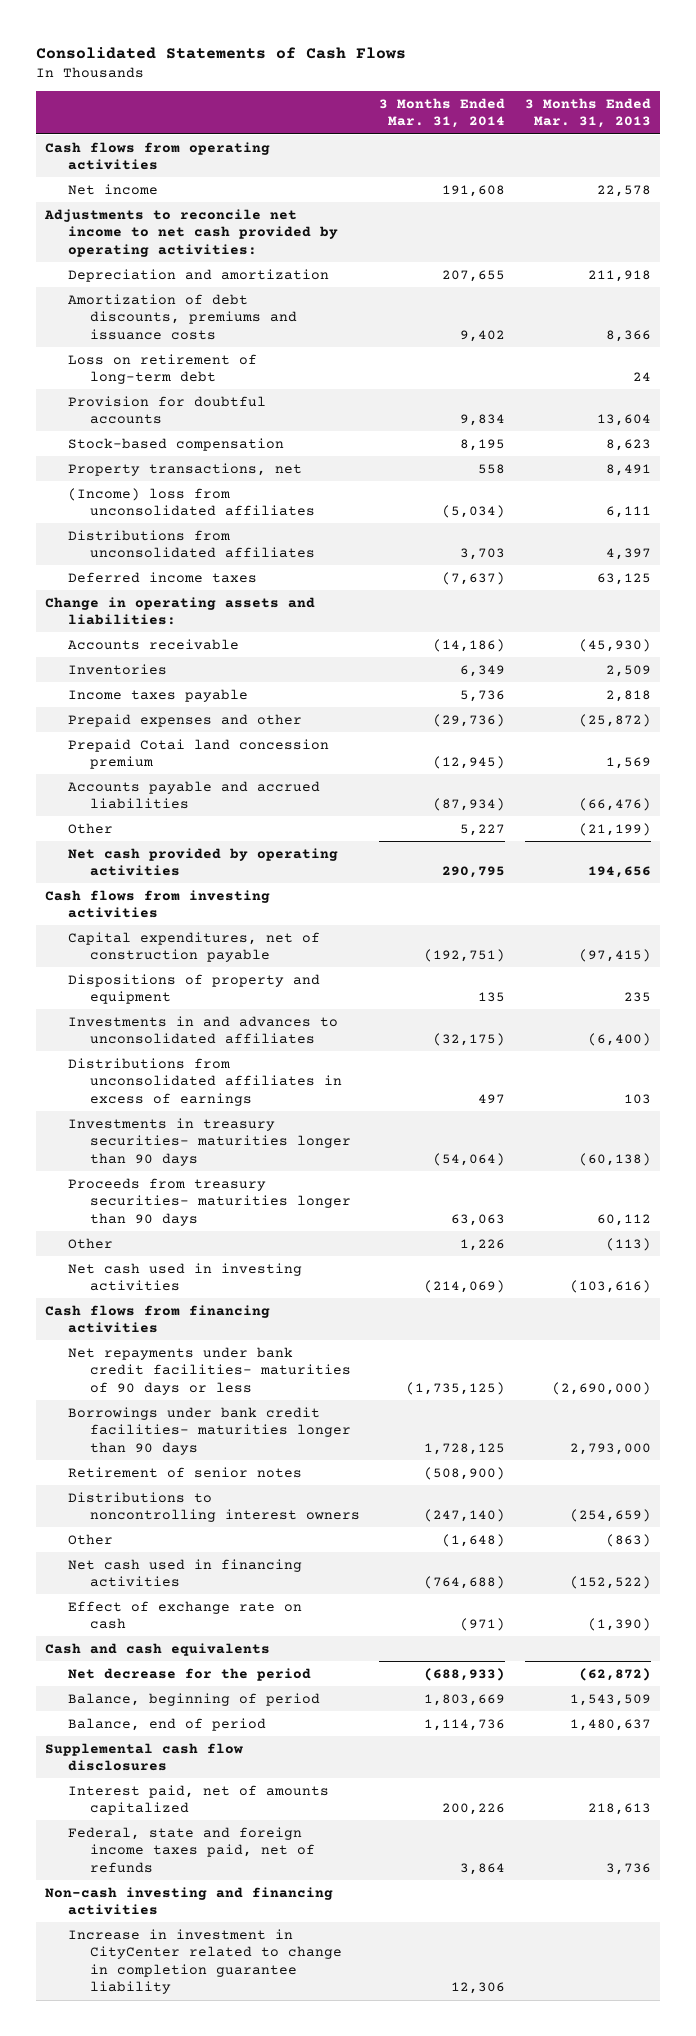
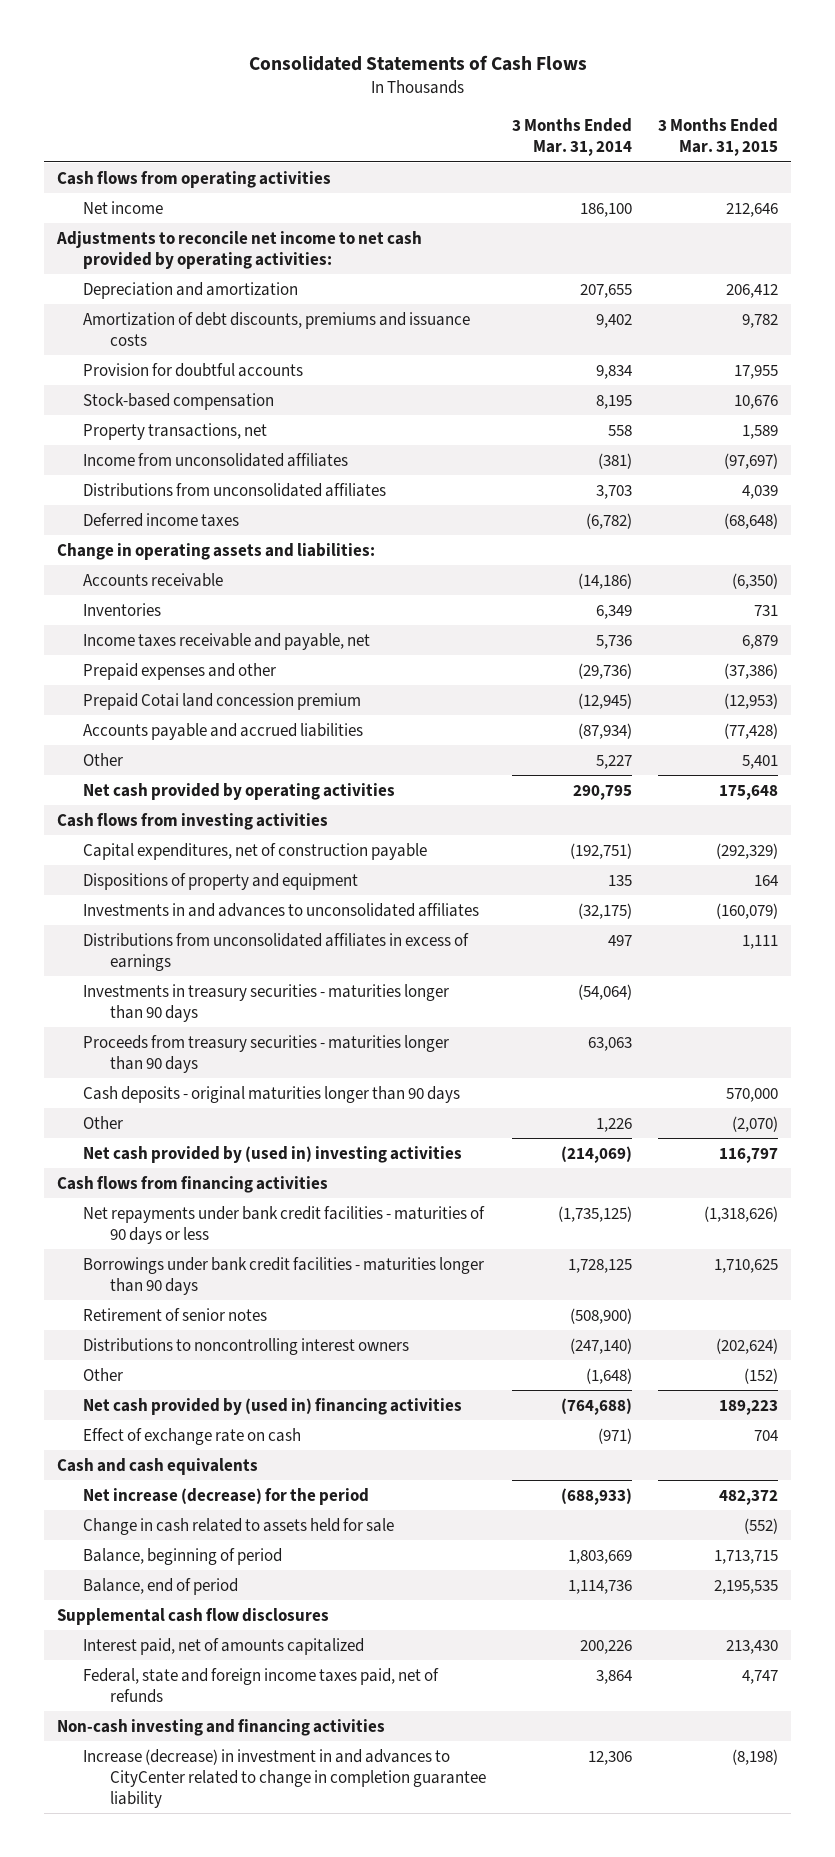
- | 3 Months Ended Mar. 31, 2014 | 3 Months Ended Mar. 31, 2013
+ | 3 Months Ended Mar. 31, 2014 | 3 Months Ended Mar. 31, 2015
- Net income | 191,608 | 22,578
+ Net income | 186,100 | 212,646
- Loss on retirement of long-term debt | | 24
- (Income) loss from unconsolidated affiliates | (5,034) | 6,111
+ Income from unconsolidated affiliates | (381) | (97,697)
- Deferred income taxes | (7,637) | 63,125
+ Deferred income taxes | (6,782) | (68,648)
- Income taxes payable | 5,736 | 2,818
+ Income taxes receivable and payable, net | 5,736 | 6,879
- Investments in treasury securities- maturities longer than 90 days | (54,064) | (60,138)
- Proceeds from treasury securities- maturities longer than 90 days | 63,063 | 60,112
+ Investments in treasury securities - maturities longer than 90 days | (54,064) |
+ Proceeds from treasury securities - maturities longer than 90 days | 63,063 |
+ Cash deposits - original maturities longer than 90 days | | 570,000
- Net cash used in investing activities | (214,069) | (103,616)
+ Net cash provided by (used in) investing activities | (214,069) | 116,797
- Net repayments under bank credit facilities- maturities of 90 days or less | (1,735,125) | (2,690,000)
- Borrowings under bank credit facilities- maturities longer than 90 days | 1,728,125 | 2,793,000
+ Net repayments under bank credit facilities - maturities of 90 days or less | (1,735,125) | (1,318,626)
+ Borrowings under bank credit facilities - maturities longer than 90 days | 1,728,125 | 1,710,625
- Net cash used in financing activities | (764,688) | (152,522)
+ Net cash provided by (used in) financing activities | (764,688) | 189,223
- Net decrease for the period | (688,933) | (62,872)
+ Net increase (decrease) for the period | (688,933) | 482,372
+ Change in cash related to assets held for sale | | (552)
- Increase in investment in CityCenter related to change in completion guarantee liability | 12,306 |
+ Increase (decrease) in investment in and advances to CityCenter related to change in completion guarantee liability | 12,306 | (8,198)

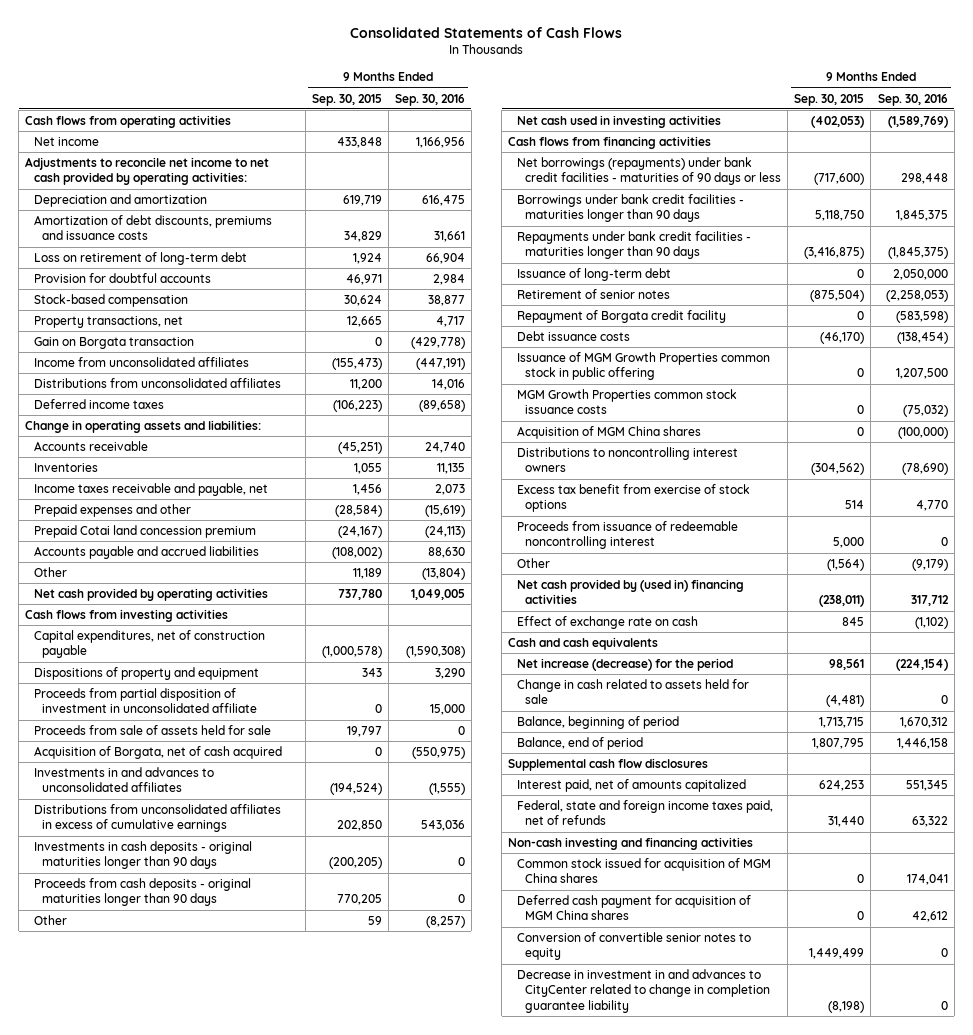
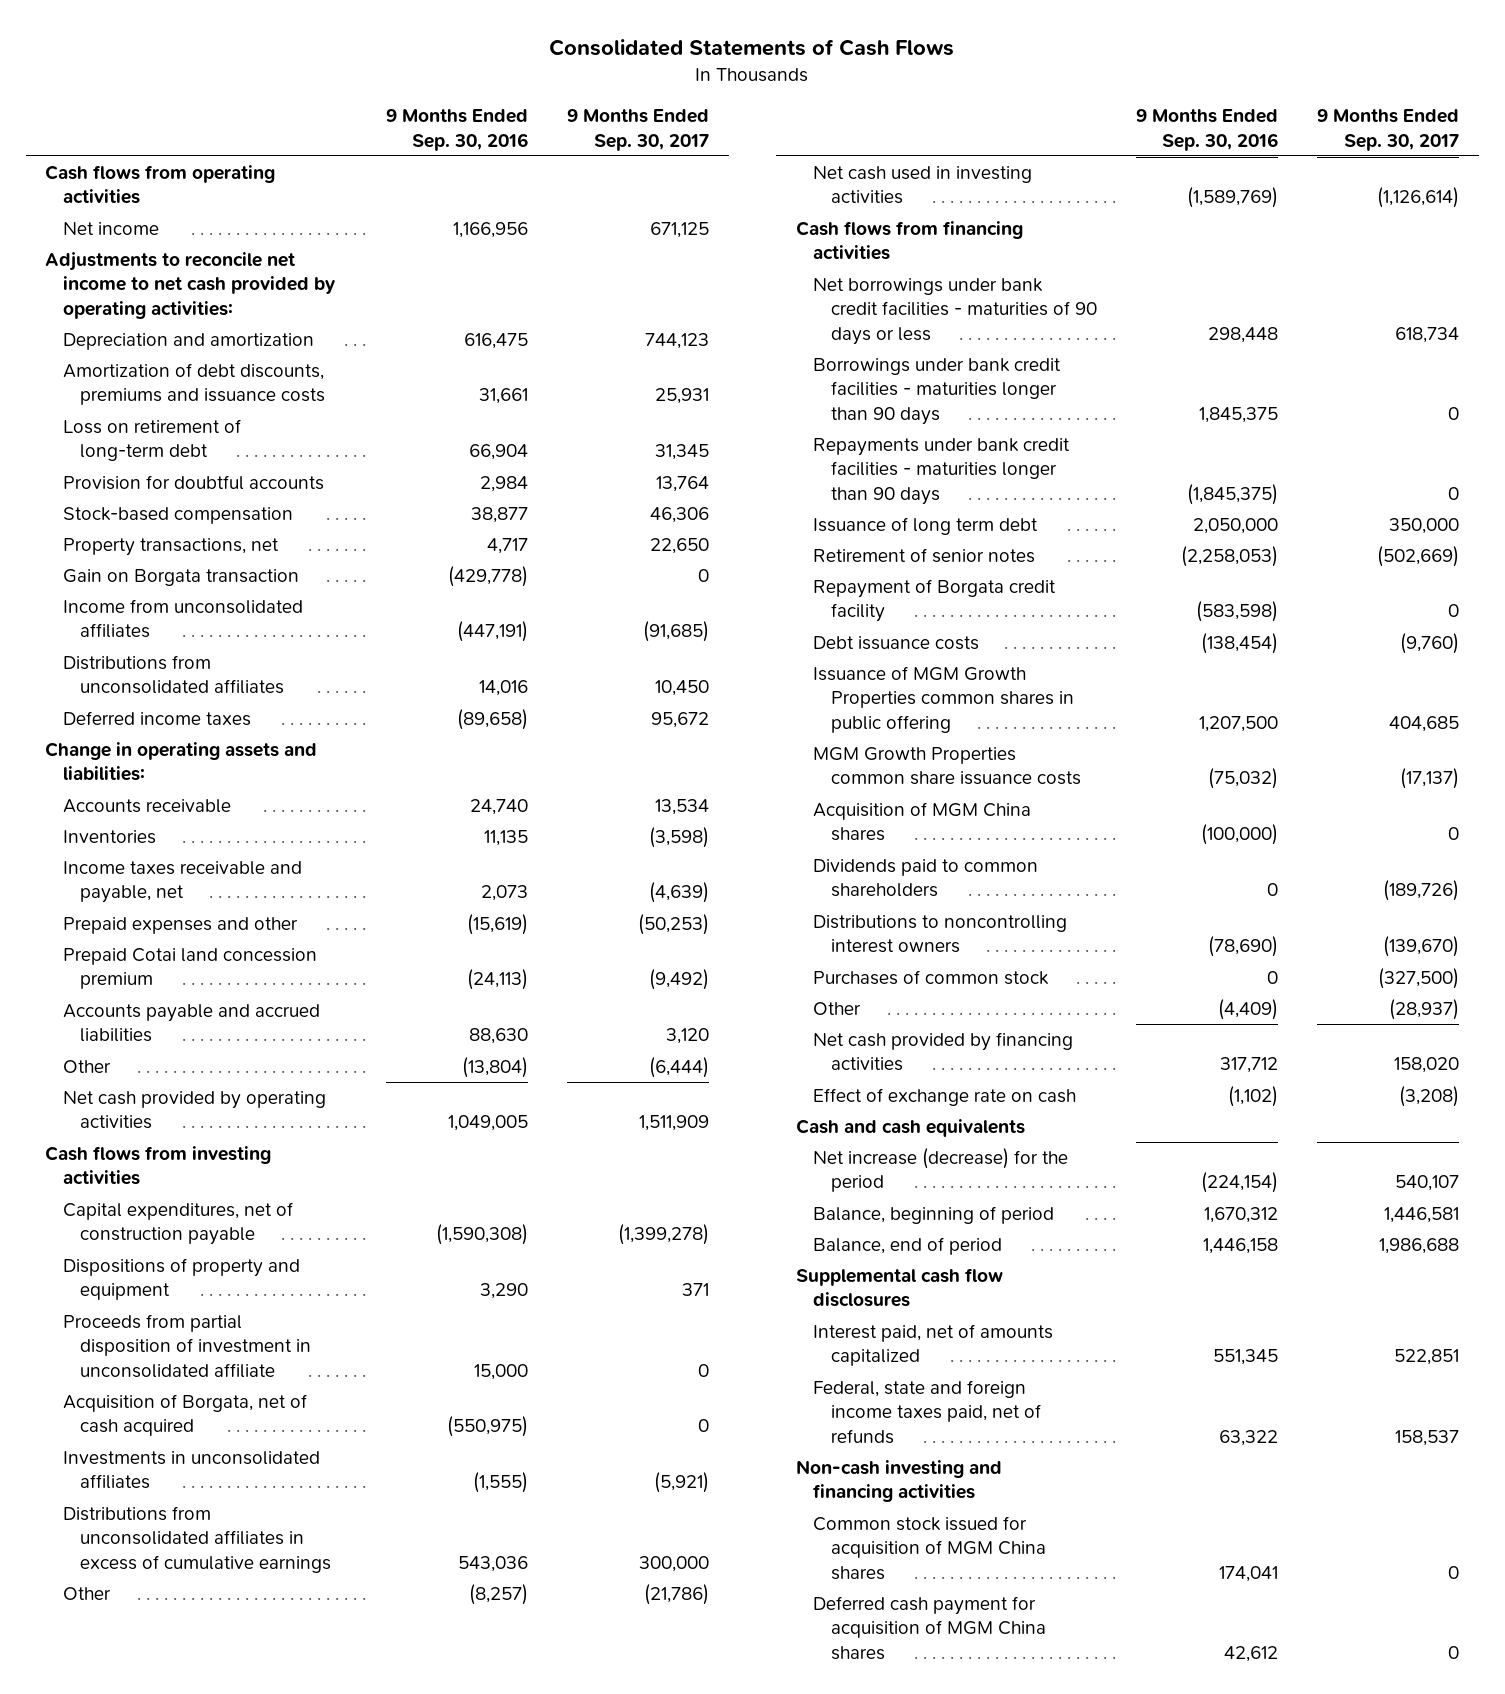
- | 9 Months Ended Sep. 30, 2015 | 9 Months Ended Sep. 30, 2016
+ | 9 Months Ended Sep. 30, 2016 | 9 Months Ended Sep. 30, 2017
- Proceeds from sale of assets held for sale | 19,797 | 0
- Investments in and advances to unconsolidated affiliates | (194,524) | (1,555)
+ Investments in unconsolidated affiliates | (1,555) | (5,921)
- Investments in cash deposits - original maturities longer than 90 days | (200,205) | 0
- Proceeds from cash deposits - original maturities longer than 90 days | 770,205 | 0
- Net borrowings (repayments) under bank credit facilities - maturities of 90 days or less | (717,600) | 298,448
+ Net borrowings under bank credit facilities - maturities of 90 days or less | 298,448 | 618,734
- Issuance of long-term debt | 0 | 2,050,000
+ Issuance of long term debt | 2,050,000 | 350,000
- Issuance of MGM Growth Properties common stock in public offering | 0 | 1,207,500
- MGM Growth Properties common stock issuance costs | 0 | (75,032)
+ Issuance of MGM Growth Properties common shares in public offering | 1,207,500 | 404,685
+ MGM Growth Properties common share issuance costs | (75,032) | (17,137)
+ Dividends paid to common shareholders | 0 | (189,726)
- Excess tax benefit from exercise of stock options | 514 | 4,770
- Proceeds from issuance of redeemable noncontrolling interest | 5,000 | 0
- Other | (1,564) | (9,179)
- Net cash provided by (used in) financing activities | (238,011) | 317,712
+ Purchases of common stock | 0 | (327,500)
+ Other | (4,409) | (28,937)
+ Net cash provided by financing activities | 317,712 | 158,020
- Change in cash related to assets held for sale | (4,481) | 0
- Conversion of convertible senior notes to equity | 1,449,499 | 0
- Decrease in investment in and advances to CityCenter related to change in completion guarantee liability | (8,198) | 0

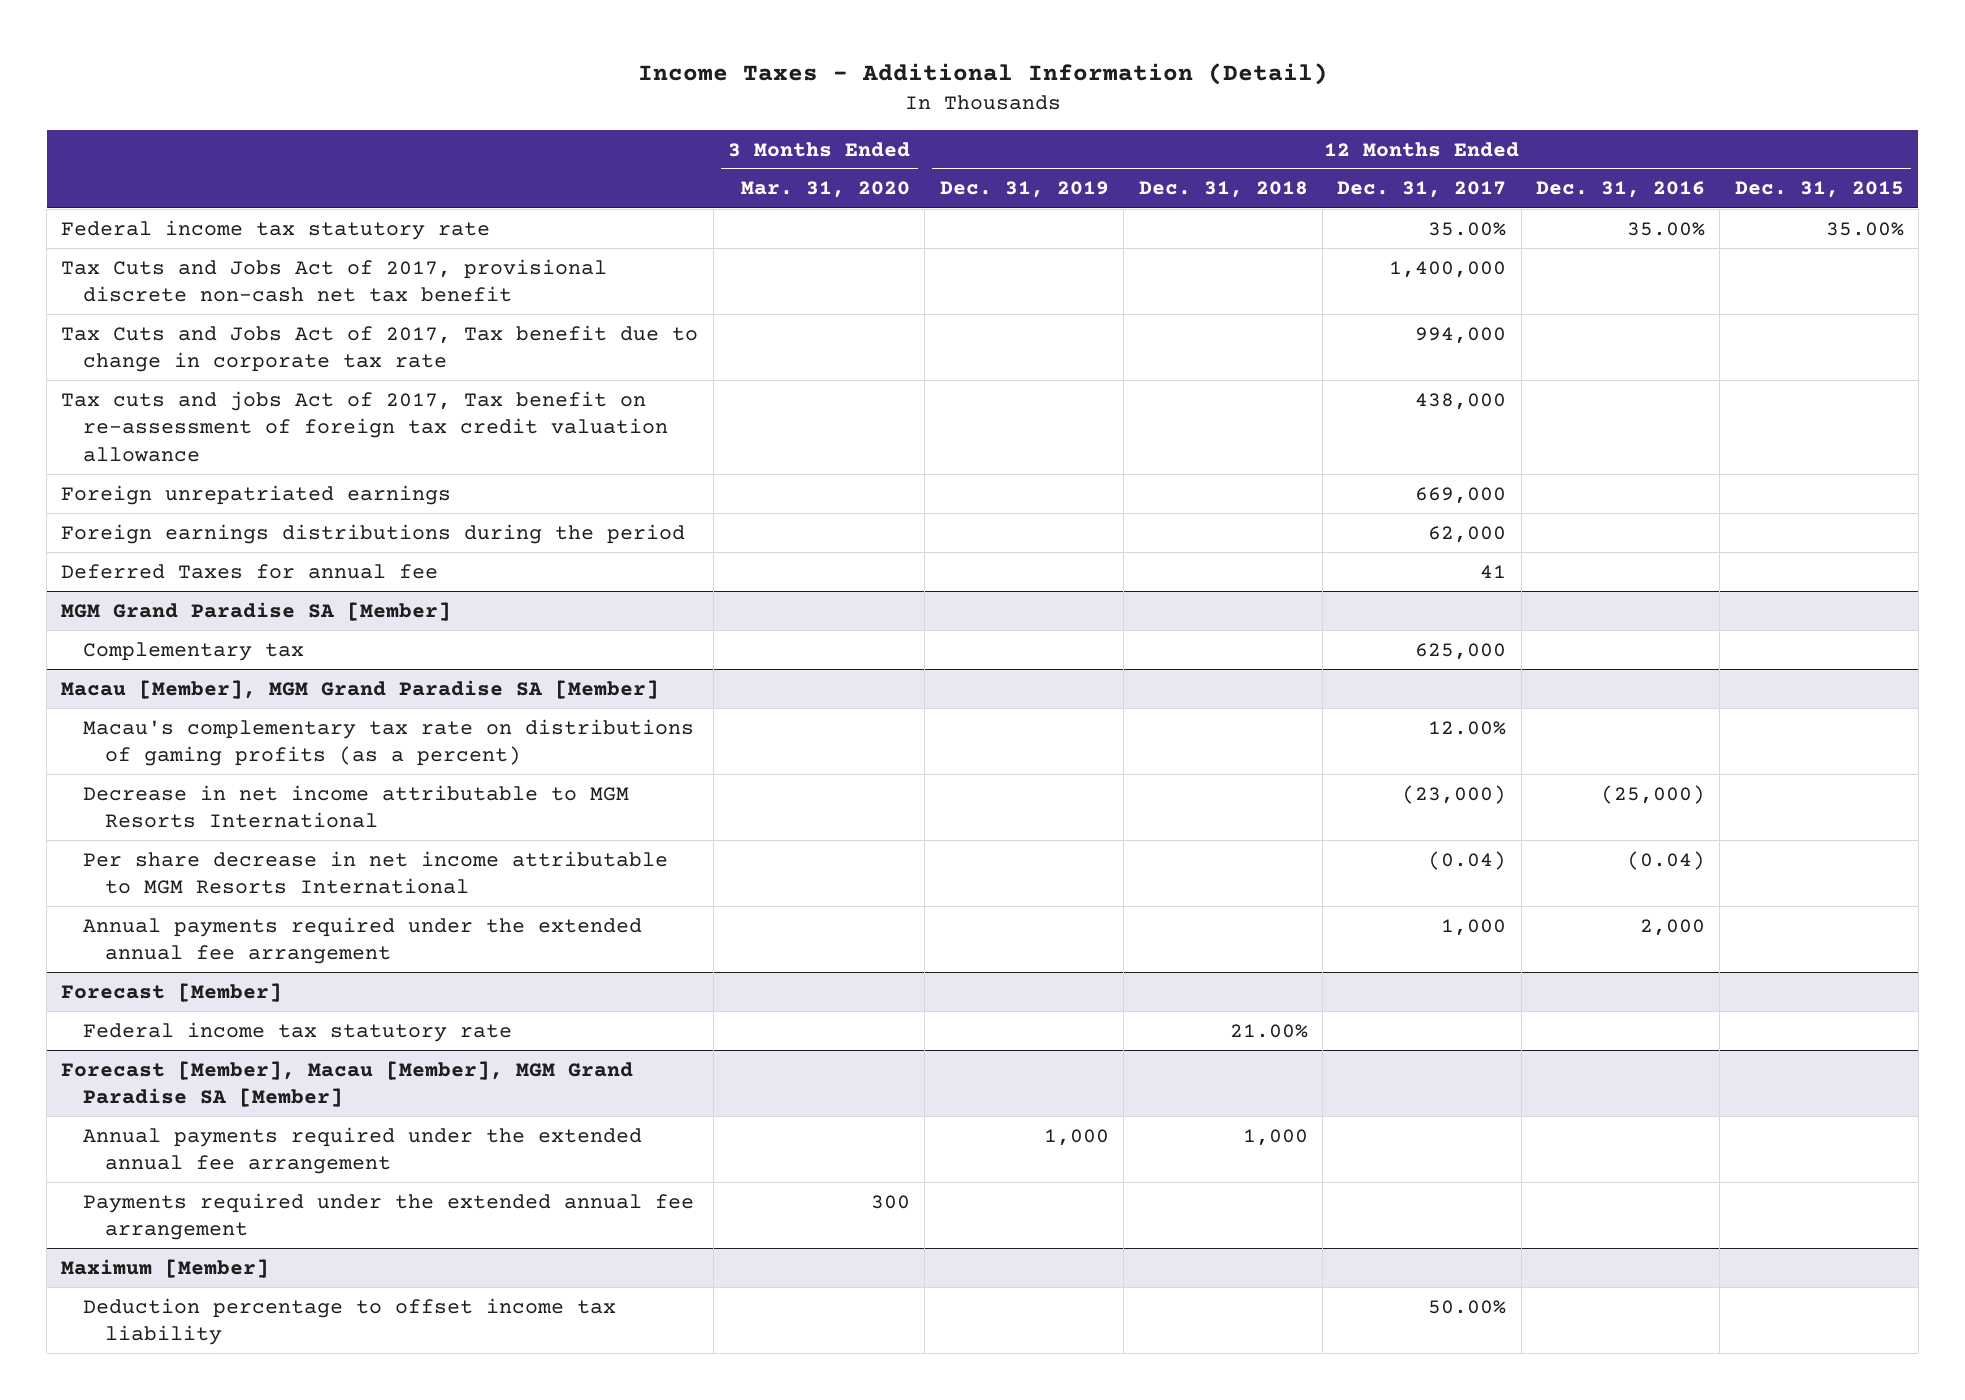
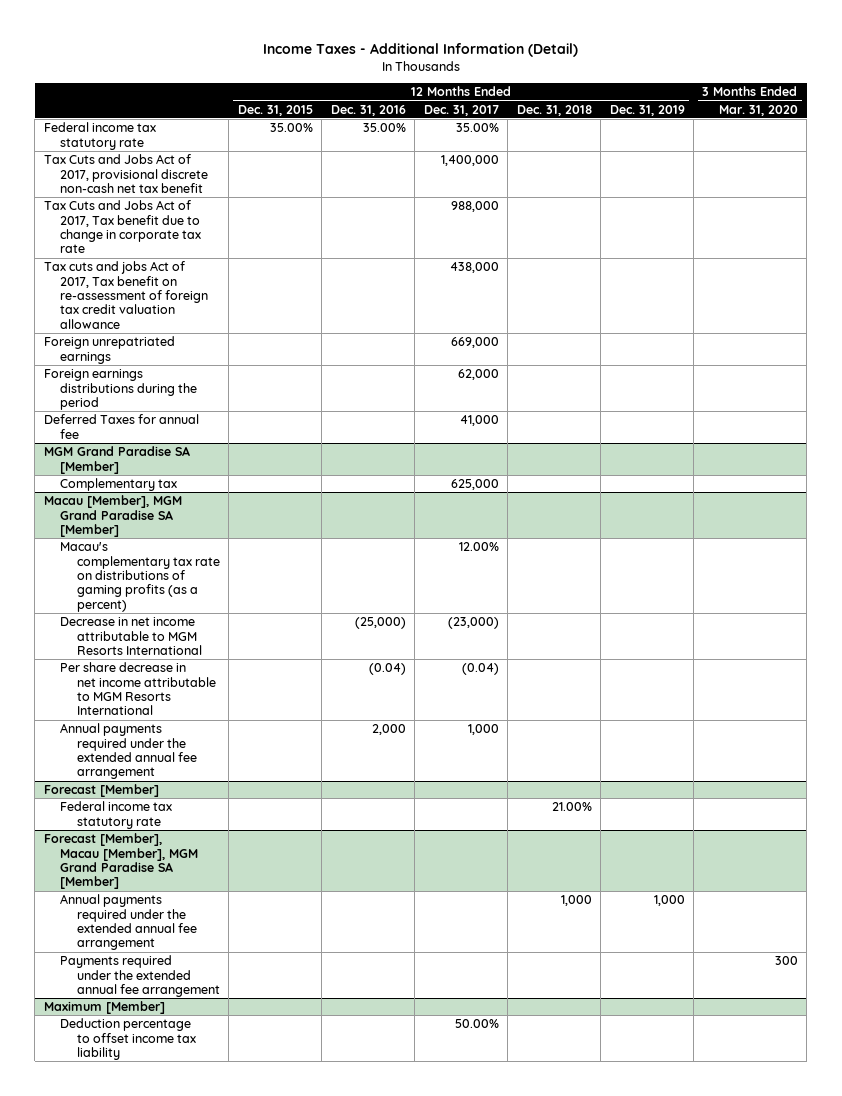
- | 3 Months Ended Mar. 31, 2020 | 12 Months Ended Dec. 31, 2019 | 12 Months Ended Dec. 31, 2018 | 12 Months Ended Dec. 31, 2017 | 12 Months Ended Dec. 31, 2016 | 12 Months Ended Dec. 31, 2015
+ | 12 Months Ended Dec. 31, 2015 | 12 Months Ended Dec. 31, 2016 | 12 Months Ended Dec. 31, 2017 | 12 Months Ended Dec. 31, 2018 | 12 Months Ended Dec. 31, 2019 | 3 Months Ended Mar. 31, 2020
- Tax Cuts and Jobs Act of 2017, Tax benefit due to change in corporate tax rate | | | | 994,000 | |
+ Tax Cuts and Jobs Act of 2017, Tax benefit due to change in corporate tax rate | | | 988,000 | | |
- Deferred Taxes for annual fee | | | | 41 | |
+ Deferred Taxes for annual fee | | | 41,000 | | |

